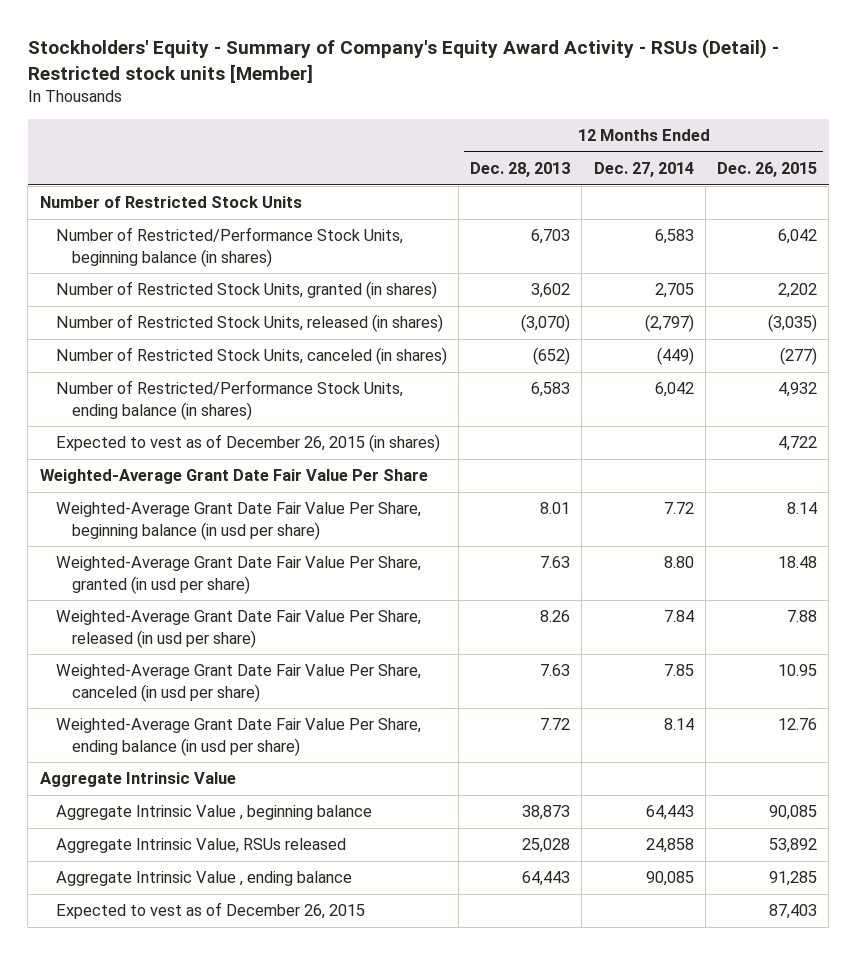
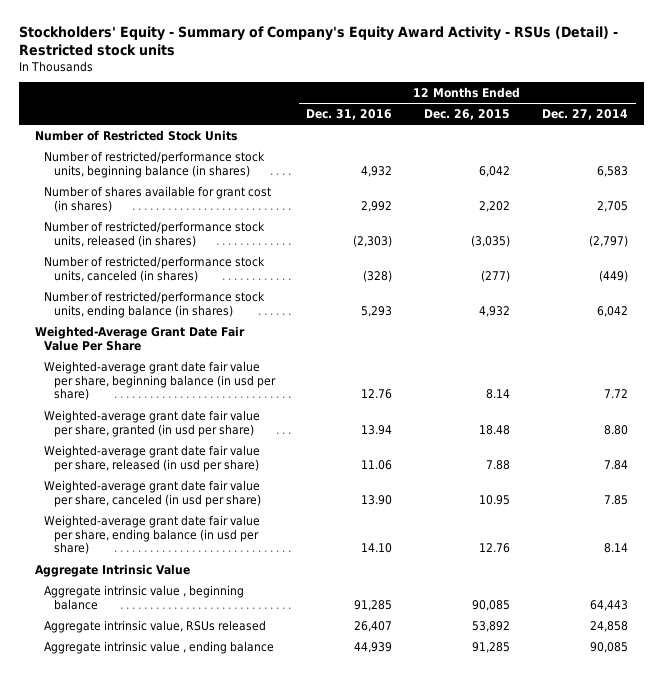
- Stockholders' Equity - Summary of Company's Equity Award Activity - RSUs (Detail) - Restricted stock units [Member]
+ Stockholders' Equity - Summary of Company's Equity Award Activity - RSUs (Detail) - Restricted stock units
- | 12 Months Ended Dec. 28, 2013 | 12 Months Ended Dec. 27, 2014 | 12 Months Ended Dec. 26, 2015
+ | 12 Months Ended Dec. 31, 2016 | 12 Months Ended Dec. 26, 2015 | 12 Months Ended Dec. 27, 2014
- Number of Restricted/Performance Stock Units, beginning balance (in shares) | 6,703 | 6,583 | 6,042
- Number of Restricted Stock Units, granted (in shares) | 3,602 | 2,705 | 2,202
- Number of Restricted Stock Units, released (in shares) | (3,070) | (2,797) | (3,035)
- Number of Restricted Stock Units, canceled (in shares) | (652) | (449) | (277)
- Number of Restricted/Performance Stock Units, ending balance (in shares) | 6,583 | 6,042 | 4,932
- Expected to vest as of December 26, 2015 (in shares) | | | 4,722
+ Number of restricted/performance stock units, beginning balance (in shares) | 4,932 | 6,042 | 6,583
+ Number of shares available for grant cost (in shares) | 2,992 | 2,202 | 2,705
+ Number of restricted/performance stock units, released (in shares) | (2,303) | (3,035) | (2,797)
+ Number of restricted/performance stock units, canceled (in shares) | (328) | (277) | (449)
+ Number of restricted/performance stock units, ending balance (in shares) | 5,293 | 4,932 | 6,042
- Weighted-Average Grant Date Fair Value Per Share, beginning balance (in usd per share) | 8.01 | 7.72 | 8.14
- Weighted-Average Grant Date Fair Value Per Share, granted (in usd per share) | 7.63 | 8.80 | 18.48
- Weighted-Average Grant Date Fair Value Per Share, released (in usd per share) | 8.26 | 7.84 | 7.88
- Weighted-Average Grant Date Fair Value Per Share, canceled (in usd per share) | 7.63 | 7.85 | 10.95
- Weighted-Average Grant Date Fair Value Per Share, ending balance (in usd per share) | 7.72 | 8.14 | 12.76
+ Weighted-average grant date fair value per share, beginning balance (in usd per share) | 12.76 | 8.14 | 7.72
+ Weighted-average grant date fair value per share, granted (in usd per share) | 13.94 | 18.48 | 8.80
+ Weighted-average grant date fair value per share, released (in usd per share) | 11.06 | 7.88 | 7.84
+ Weighted-average grant date fair value per share, canceled (in usd per share) | 13.90 | 10.95 | 7.85
+ Weighted-average grant date fair value per share, ending balance (in usd per share) | 14.10 | 12.76 | 8.14
- Aggregate Intrinsic Value , beginning balance | 38,873 | 64,443 | 90,085
- Aggregate Intrinsic Value, RSUs released | 25,028 | 24,858 | 53,892
- Aggregate Intrinsic Value , ending balance | 64,443 | 90,085 | 91,285
- Expected to vest as of December 26, 2015 | | | 87,403
+ Aggregate intrinsic value , beginning balance | 91,285 | 90,085 | 64,443
+ Aggregate intrinsic value, RSUs released | 26,407 | 53,892 | 24,858
+ Aggregate intrinsic value , ending balance | 44,939 | 91,285 | 90,085

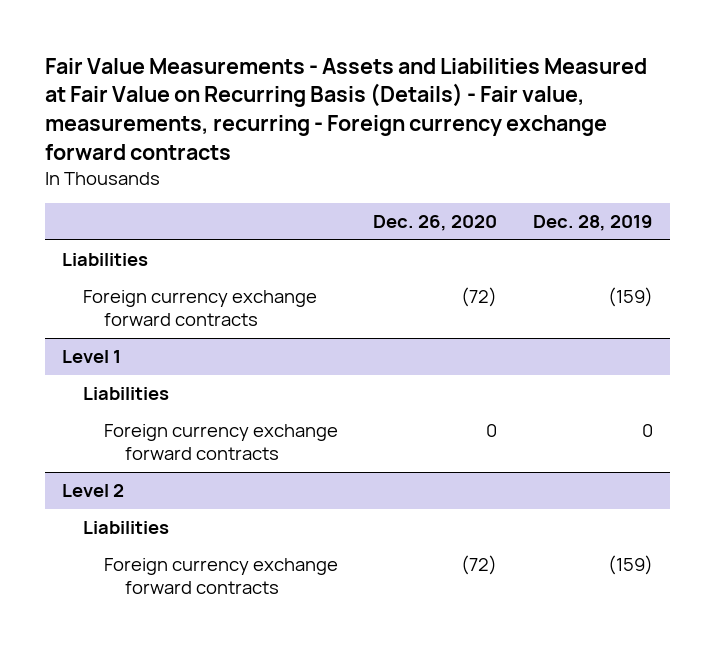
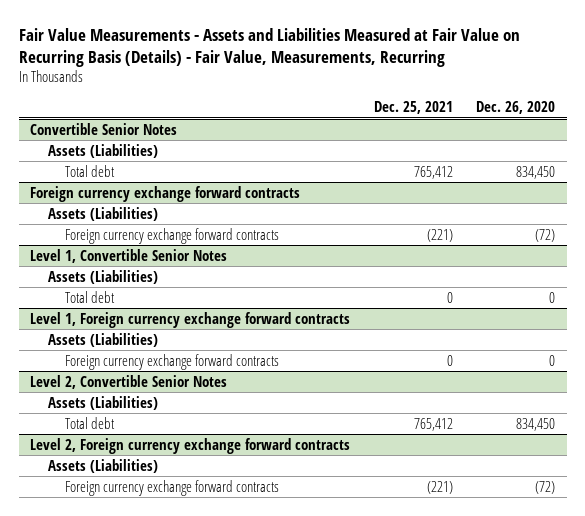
- Fair Value Measurements - Assets and Liabilities Measured at Fair Value on Recurring Basis (Details) - Fair value, measurements, recurring - Foreign currency exchange forward contracts
+ Fair Value Measurements - Assets and Liabilities Measured at Fair Value on Recurring Basis (Details) - Fair Value, Measurements, Recurring
- | Dec. 26, 2020 | Dec. 28, 2019
+ | Dec. 25, 2021 | Dec. 26, 2020
- Liabilities
+ Convertible Senior Notes
+ Assets (Liabilities)
+ Total debt | 765,412 | 834,450
+ Foreign currency exchange forward contracts
+ Assets (Liabilities)
- Level 1
- Liabilities
+ Level 1, Convertible Senior Notes
+ Assets (Liabilities)
+ Total debt | 0 | 0
+ Level 1, Foreign currency exchange forward contracts
+ Assets (Liabilities)
- Level 2
- Liabilities
+ Level 2, Convertible Senior Notes
+ Assets (Liabilities)
+ Total debt | 765,412 | 834,450
+ Level 2, Foreign currency exchange forward contracts
+ Assets (Liabilities)

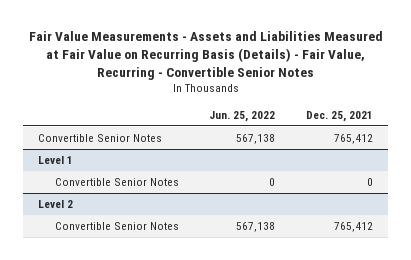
- Fair Value Measurements - Assets and Liabilities Measured at Fair Value on Recurring Basis (Details) - Fair Value, Measurements, Recurring
+ Fair Value Measurements - Assets and Liabilities Measured at Fair Value on Recurring Basis (Details) - Fair Value, Recurring - Convertible Senior Notes
- | Dec. 25, 2021 | Dec. 26, 2020
+ | Jun. 25, 2022 | Dec. 25, 2021
- Convertible Senior Notes
- Assets (Liabilities)
- Total debt | 765,412 | 834,450
- Foreign currency exchange forward contracts
- Assets (Liabilities)
- Foreign currency exchange forward contracts | (221) | (72)
- Level 1, Convertible Senior Notes
- Assets (Liabilities)
- Total debt | 0 | 0
- Level 1, Foreign currency exchange forward contracts
- Assets (Liabilities)
- Foreign currency exchange forward contracts | 0 | 0
- Level 2, Convertible Senior Notes
- Assets (Liabilities)
- Total debt | 765,412 | 834,450
- Level 2, Foreign currency exchange forward contracts
- Assets (Liabilities)
- Foreign currency exchange forward contracts | (221) | (72)
+ Convertible Senior Notes | 567,138 | 765,412
+ Level 1
+ Convertible Senior Notes | 0 | 0
+ Level 2
+ Convertible Senior Notes | 567,138 | 765,412

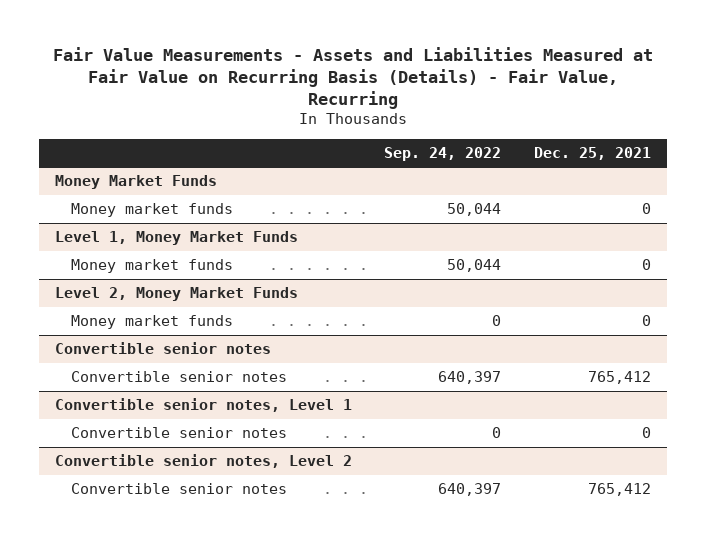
- Fair Value Measurements - Assets and Liabilities Measured at Fair Value on Recurring Basis (Details) - Fair Value, Recurring - Convertible Senior Notes
+ Fair Value Measurements - Assets and Liabilities Measured at Fair Value on Recurring Basis (Details) - Fair Value, Recurring
- | Jun. 25, 2022 | Dec. 25, 2021
+ | Sep. 24, 2022 | Dec. 25, 2021
- Convertible Senior Notes | 567,138 | 765,412
- Level 1
- Convertible Senior Notes | 0 | 0
- Level 2
- Convertible Senior Notes | 567,138 | 765,412
+ Money Market Funds
+ Money market funds | 50,044 | 0
+ Level 1, Money Market Funds
+ Money market funds | 50,044 | 0
+ Level 2, Money Market Funds
+ Money market funds | 0 | 0
+ Convertible senior notes
+ Convertible senior notes | 640,397 | 765,412
+ Convertible senior notes, Level 1
+ Convertible senior notes | 0 | 0
+ Convertible senior notes, Level 2
+ Convertible senior notes | 640,397 | 765,412

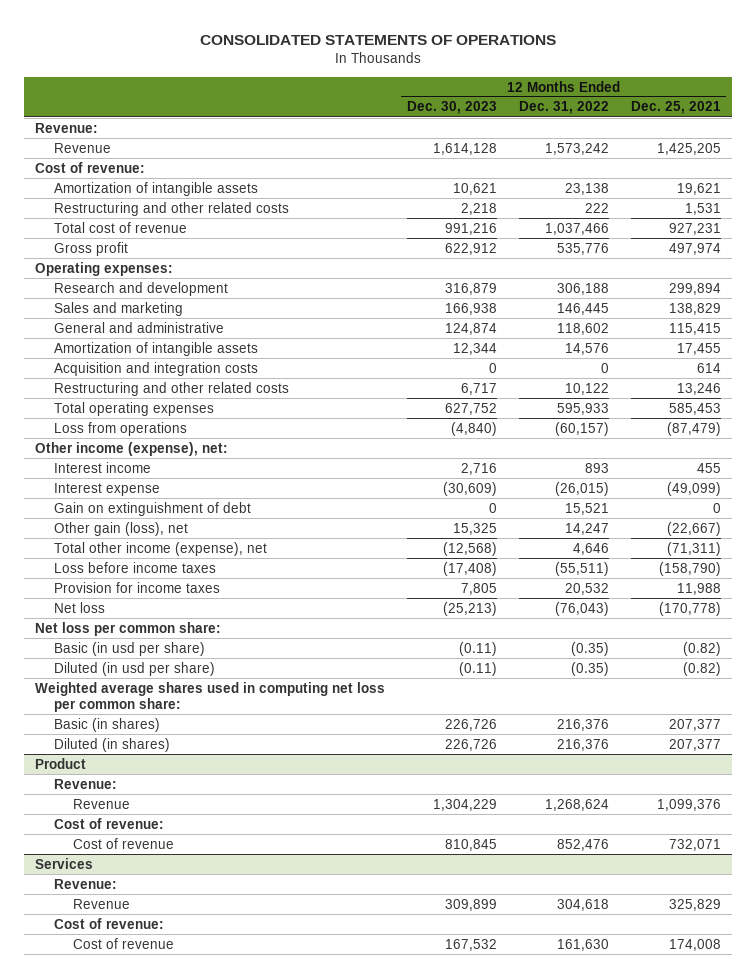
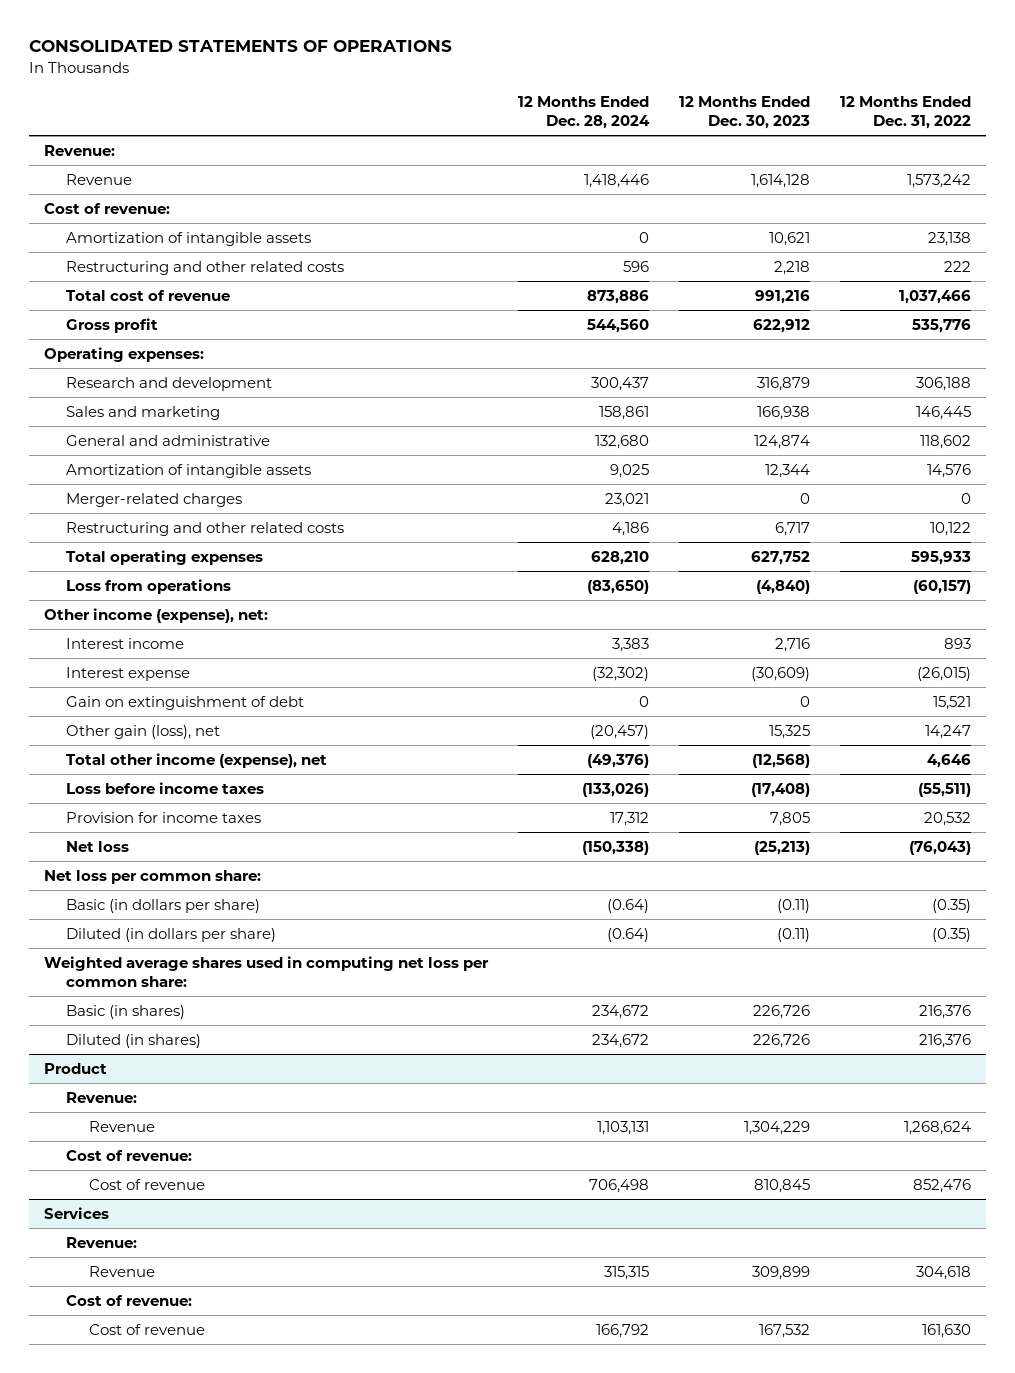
- | 12 Months Ended Dec. 30, 2023 | 12 Months Ended Dec. 31, 2022 | 12 Months Ended Dec. 25, 2021
+ | 12 Months Ended Dec. 28, 2024 | 12 Months Ended Dec. 30, 2023 | 12 Months Ended Dec. 31, 2022
- Acquisition and integration costs | 0 | 0 | 614
+ Merger-related charges | 23,021 | 0 | 0
- Basic (in usd per share) | (0.11) | (0.35) | (0.82)
- Diluted (in usd per share) | (0.11) | (0.35) | (0.82)
+ Basic (in dollars per share) | (0.64) | (0.11) | (0.35)
+ Diluted (in dollars per share) | (0.64) | (0.11) | (0.35)

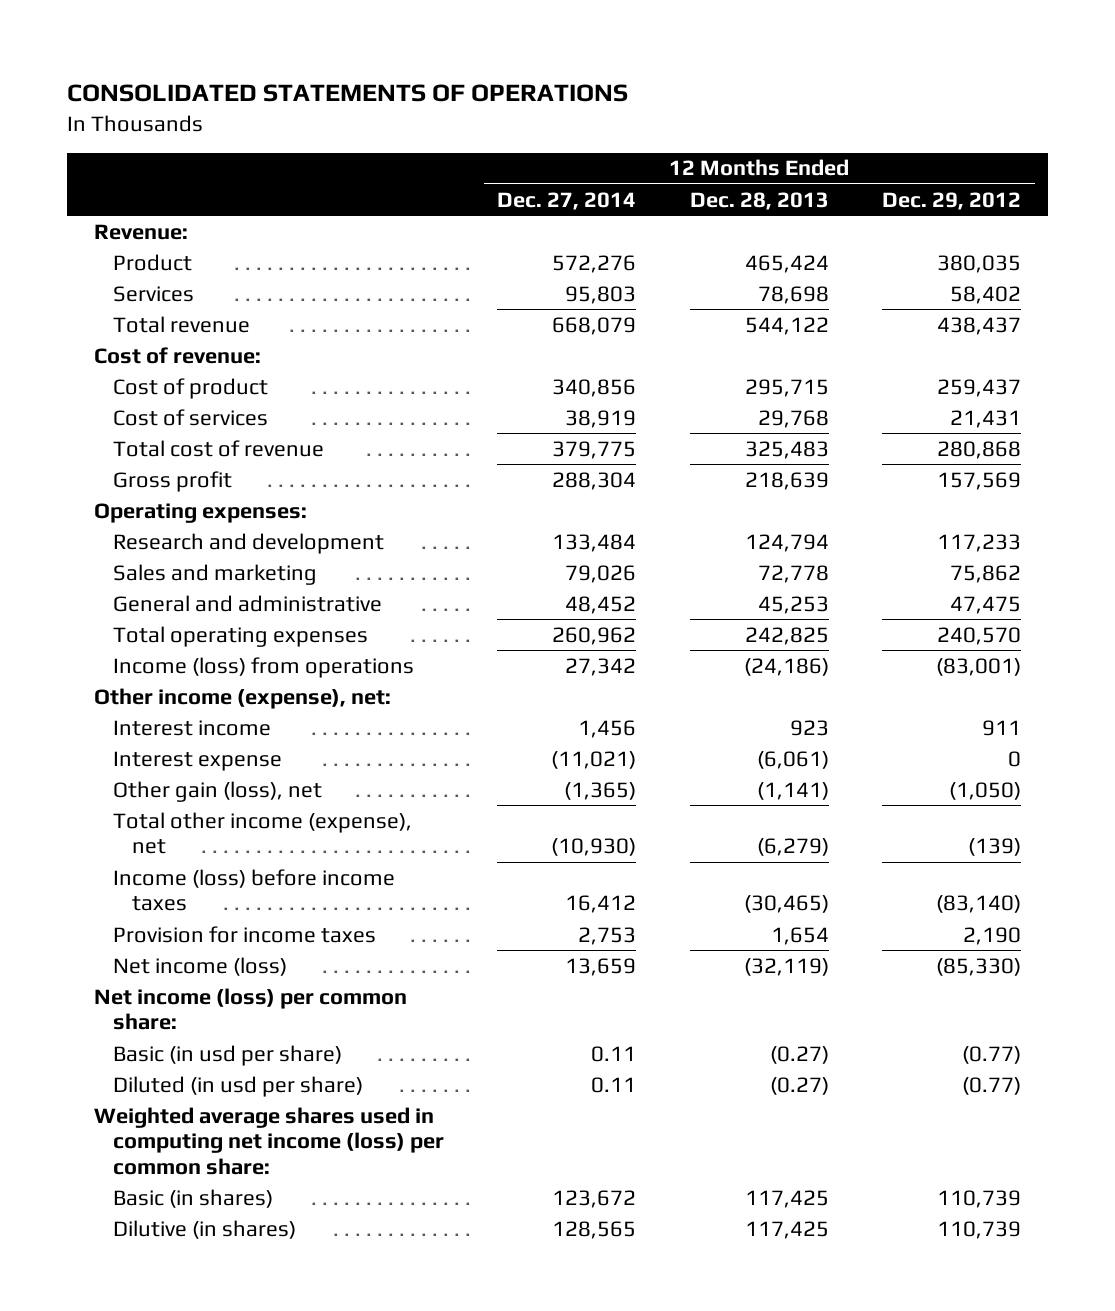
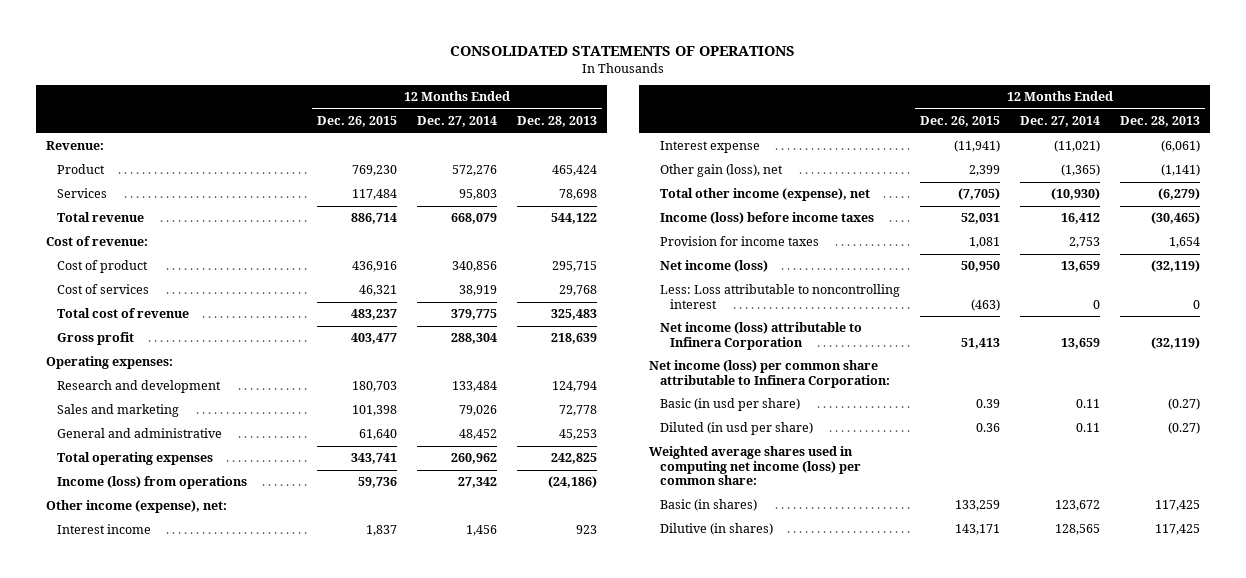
- | 12 Months Ended Dec. 27, 2014 | 12 Months Ended Dec. 28, 2013 | 12 Months Ended Dec. 29, 2012
+ | 12 Months Ended Dec. 26, 2015 | 12 Months Ended Dec. 27, 2014 | 12 Months Ended Dec. 28, 2013
- Net income (loss) per common share:
+ Less: Loss attributable to noncontrolling interest | (463) | 0 | 0
+ Net income (loss) attributable to Infinera Corporation | 51,413 | 13,659 | (32,119)
+ Net income (loss) per common share attributable to Infinera Corporation:

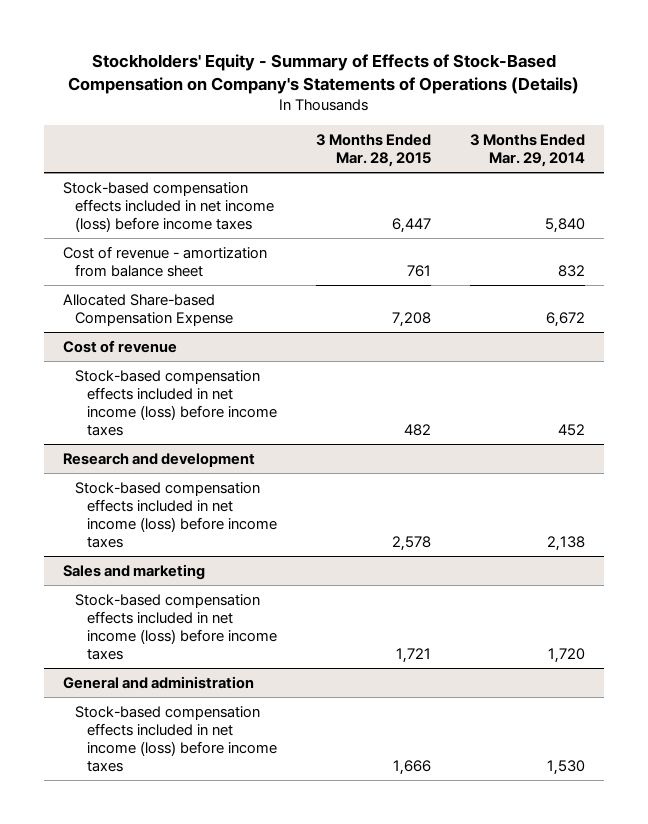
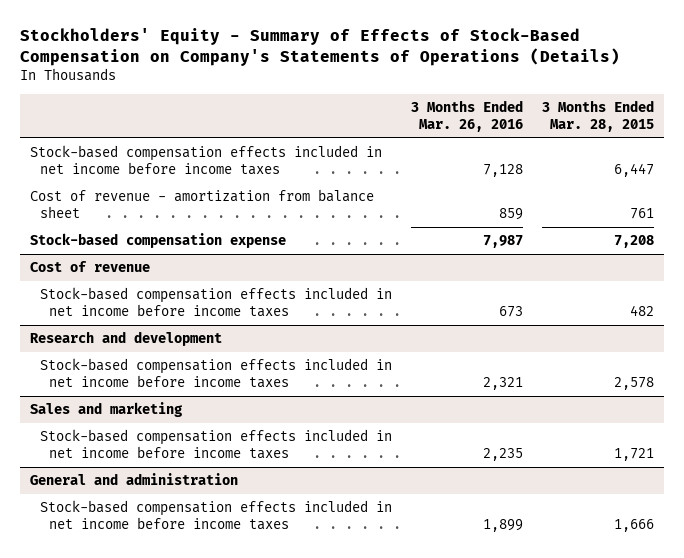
- | 3 Months Ended Mar. 28, 2015 | 3 Months Ended Mar. 29, 2014
+ | 3 Months Ended Mar. 26, 2016 | 3 Months Ended Mar. 28, 2015
- Stock-based compensation effects included in net income (loss) before income taxes | 6,447 | 5,840
+ Stock-based compensation effects included in net income before income taxes | 7,128 | 6,447
- Allocated Share-based Compensation Expense | 7,208 | 6,672
+ Stock-based compensation expense | 7,987 | 7,208
@ Cost of revenue
- Stock-based compensation effects included in net income (loss) before income taxes | 482 | 452
+ Stock-based compensation effects included in net income before income taxes | 673 | 482
@ Research and development
- Stock-based compensation effects included in net income (loss) before income taxes | 2,578 | 2,138
+ Stock-based compensation effects included in net income before income taxes | 2,321 | 2,578
@ Sales and marketing
- Stock-based compensation effects included in net income (loss) before income taxes | 1,721 | 1,720
+ Stock-based compensation effects included in net income before income taxes | 2,235 | 1,721
@ General and administration
- Stock-based compensation effects included in net income (loss) before income taxes | 1,666 | 1,530
+ Stock-based compensation effects included in net income before income taxes | 1,899 | 1,666

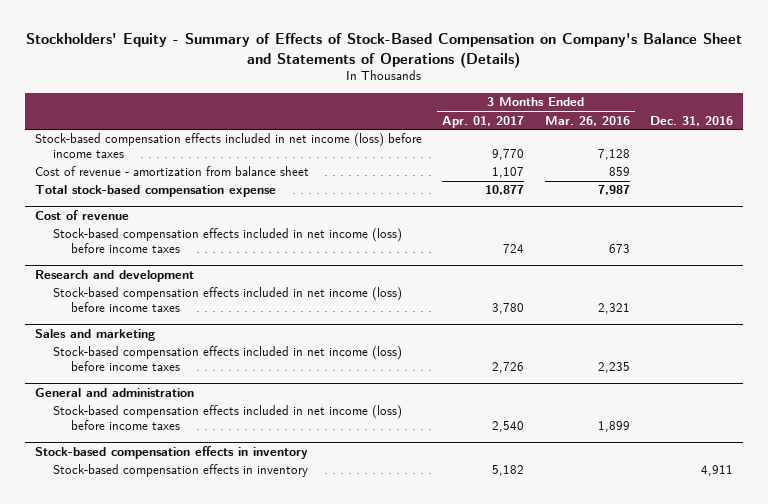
- Stockholders' Equity - Summary of Effects of Stock-Based Compensation on Company's Statements of Operations (Details)
+ Stockholders' Equity - Summary of Effects of Stock-Based Compensation on Company's Balance Sheet and Statements of Operations (Details)
- | 3 Months Ended Mar. 26, 2016 | 3 Months Ended Mar. 28, 2015
+ | 3 Months Ended Apr. 01, 2017 | 3 Months Ended Mar. 26, 2016 | Dec. 31, 2016
- Stock-based compensation effects included in net income before income taxes | 7,128 | 6,447
+ Stock-based compensation effects included in net income (loss) before income taxes | 9,770 | 7,128 |
- Stock-based compensation expense | 7,987 | 7,208
+ Total stock-based compensation expense | 10,877 | 7,987 |
@ Cost of revenue
- Stock-based compensation effects included in net income before income taxes | 673 | 482
+ Stock-based compensation effects included in net income (loss) before income taxes | 724 | 673 |
@ Research and development
- Stock-based compensation effects included in net income before income taxes | 2,321 | 2,578
+ Stock-based compensation effects included in net income (loss) before income taxes | 3,780 | 2,321 |
@ Sales and marketing
- Stock-based compensation effects included in net income before income taxes | 2,235 | 1,721
+ Stock-based compensation effects included in net income (loss) before income taxes | 2,726 | 2,235 |
@ General and administration
- Stock-based compensation effects included in net income before income taxes | 1,899 | 1,666
+ Stock-based compensation effects included in net income (loss) before income taxes | 2,540 | 1,899 |
+ Stock-based compensation effects in inventory
+ Stock-based compensation effects in inventory | 5,182 | | 4,911

